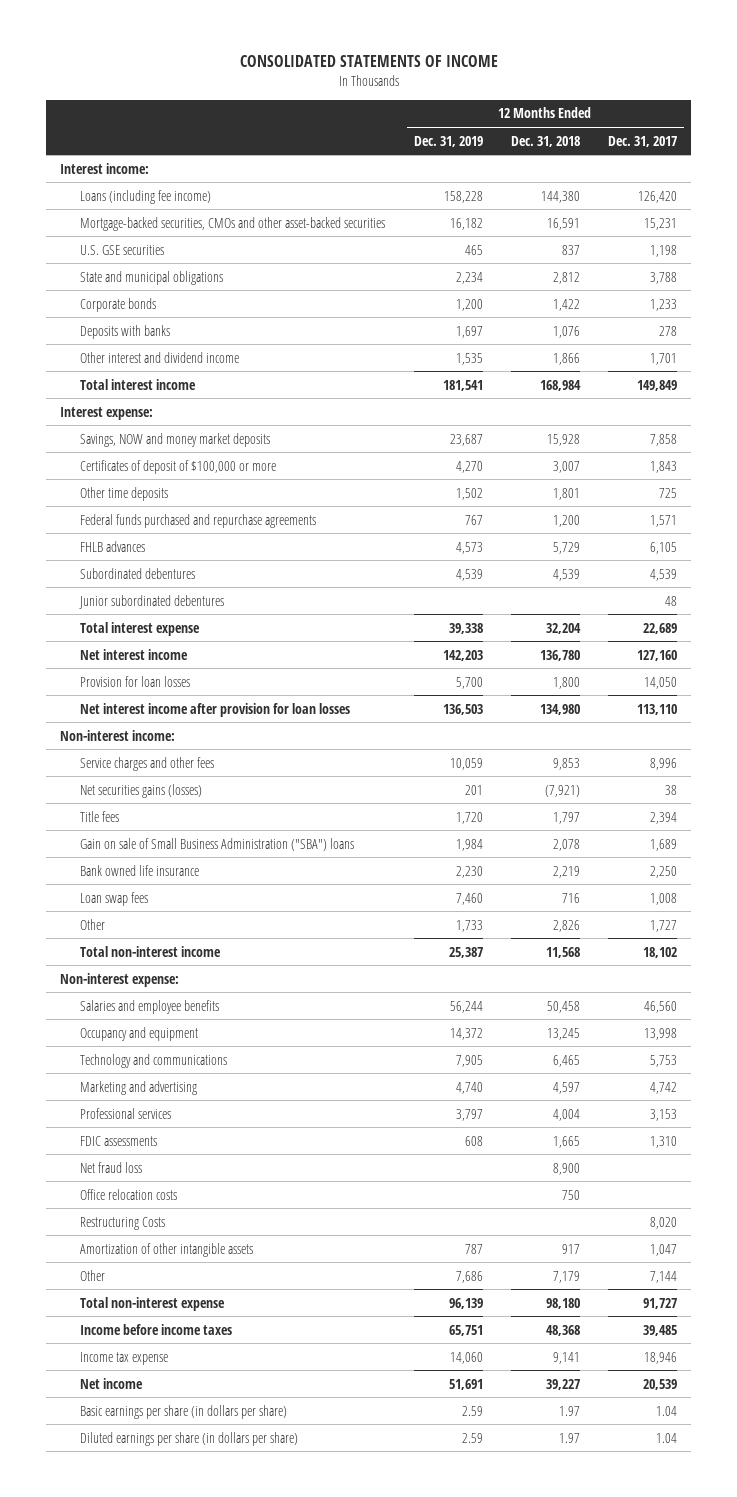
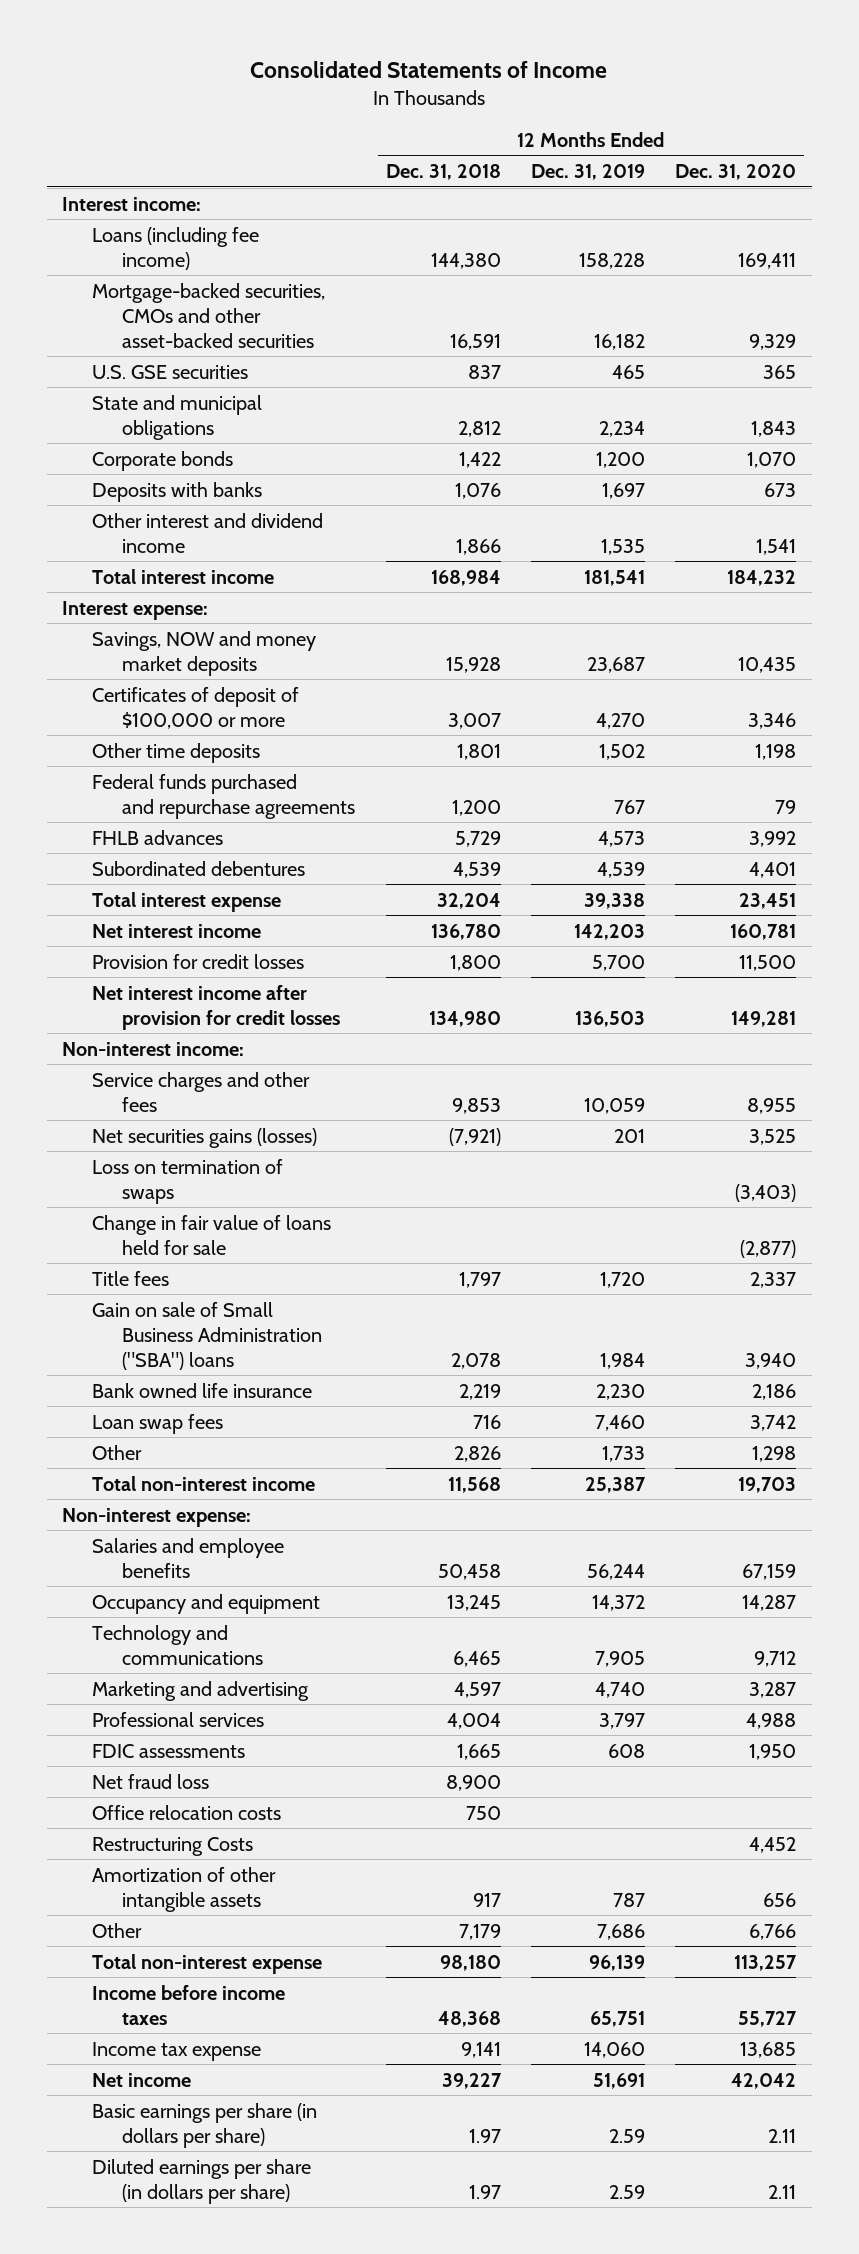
- CONSOLIDATED STATEMENTS OF INCOME
+ Consolidated Statements of Income
- | 12 Months Ended Dec. 31, 2019 | 12 Months Ended Dec. 31, 2018 | 12 Months Ended Dec. 31, 2017
+ | 12 Months Ended Dec. 31, 2018 | 12 Months Ended Dec. 31, 2019 | 12 Months Ended Dec. 31, 2020
- Junior subordinated debentures | | | 48
- Provision for loan losses | 5,700 | 1,800 | 14,050
- Net interest income after provision for loan losses | 136,503 | 134,980 | 113,110
+ Provision for credit losses | 1,800 | 5,700 | 11,500
+ Net interest income after provision for credit losses | 134,980 | 136,503 | 149,281
+ Loss on termination of swaps | | | (3,403)
+ Change in fair value of loans held for sale | | | (2,877)

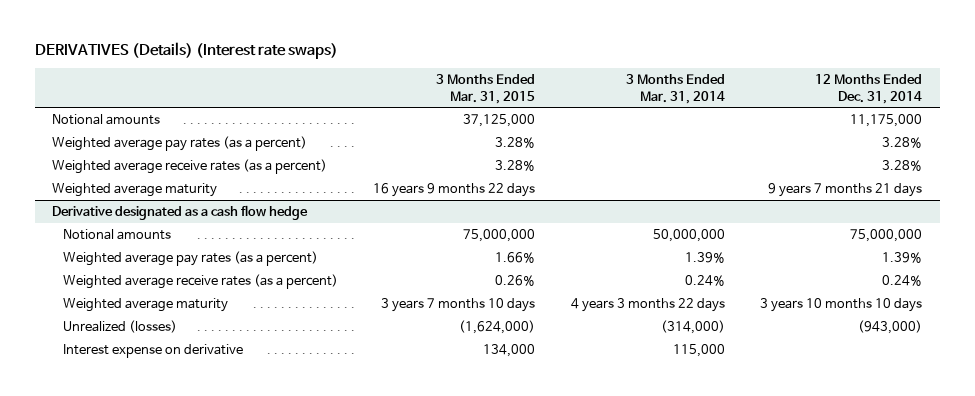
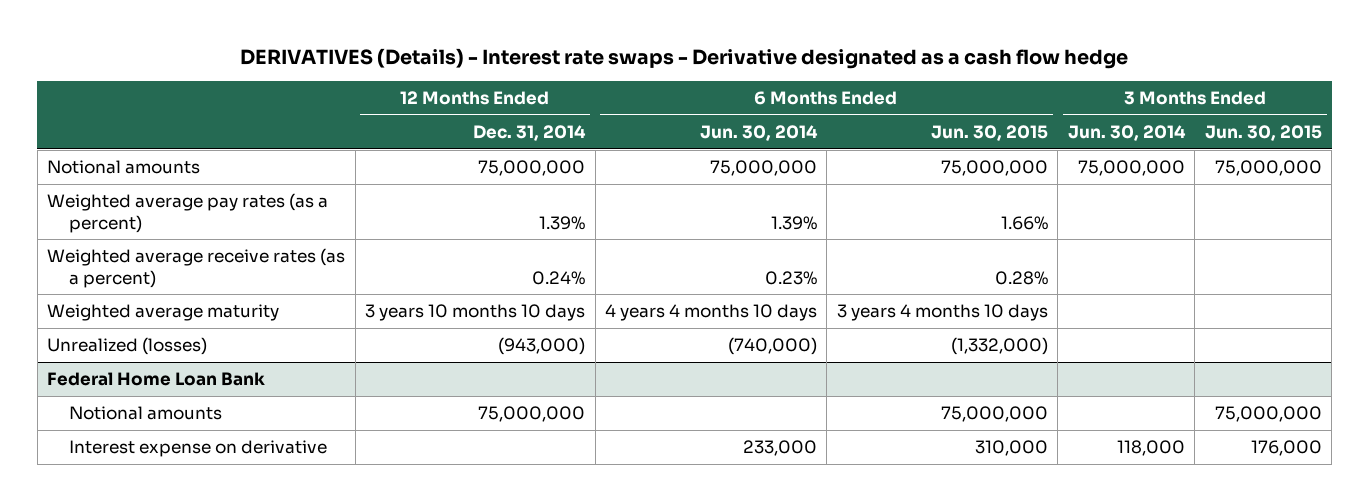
- DERIVATIVES (Details) (Interest rate swaps)
+ DERIVATIVES (Details) - Interest rate swaps - Derivative designated as a cash flow hedge
- | 3 Months Ended Mar. 31, 2015 | 3 Months Ended Mar. 31, 2014 | 12 Months Ended Dec. 31, 2014
+ | 12 Months Ended Dec. 31, 2014 | 6 Months Ended Jun. 30, 2014 | 6 Months Ended Jun. 30, 2015 | 3 Months Ended Jun. 30, 2014 | 3 Months Ended Jun. 30, 2015
- Notional amounts | 37,125,000 | | 11,175,000
- Weighted average pay rates (as a percent) | 3.28% | | 3.28%
- Weighted average receive rates (as a percent) | 3.28% | | 3.28%
- Weighted average maturity | 16 years 9 months 22 days | | 9 years 7 months 21 days
- Derivative designated as a cash flow hedge
+ Federal Home Loan Bank
+ Notional amounts | 75,000,000 | | 75,000,000 | | 75,000,000

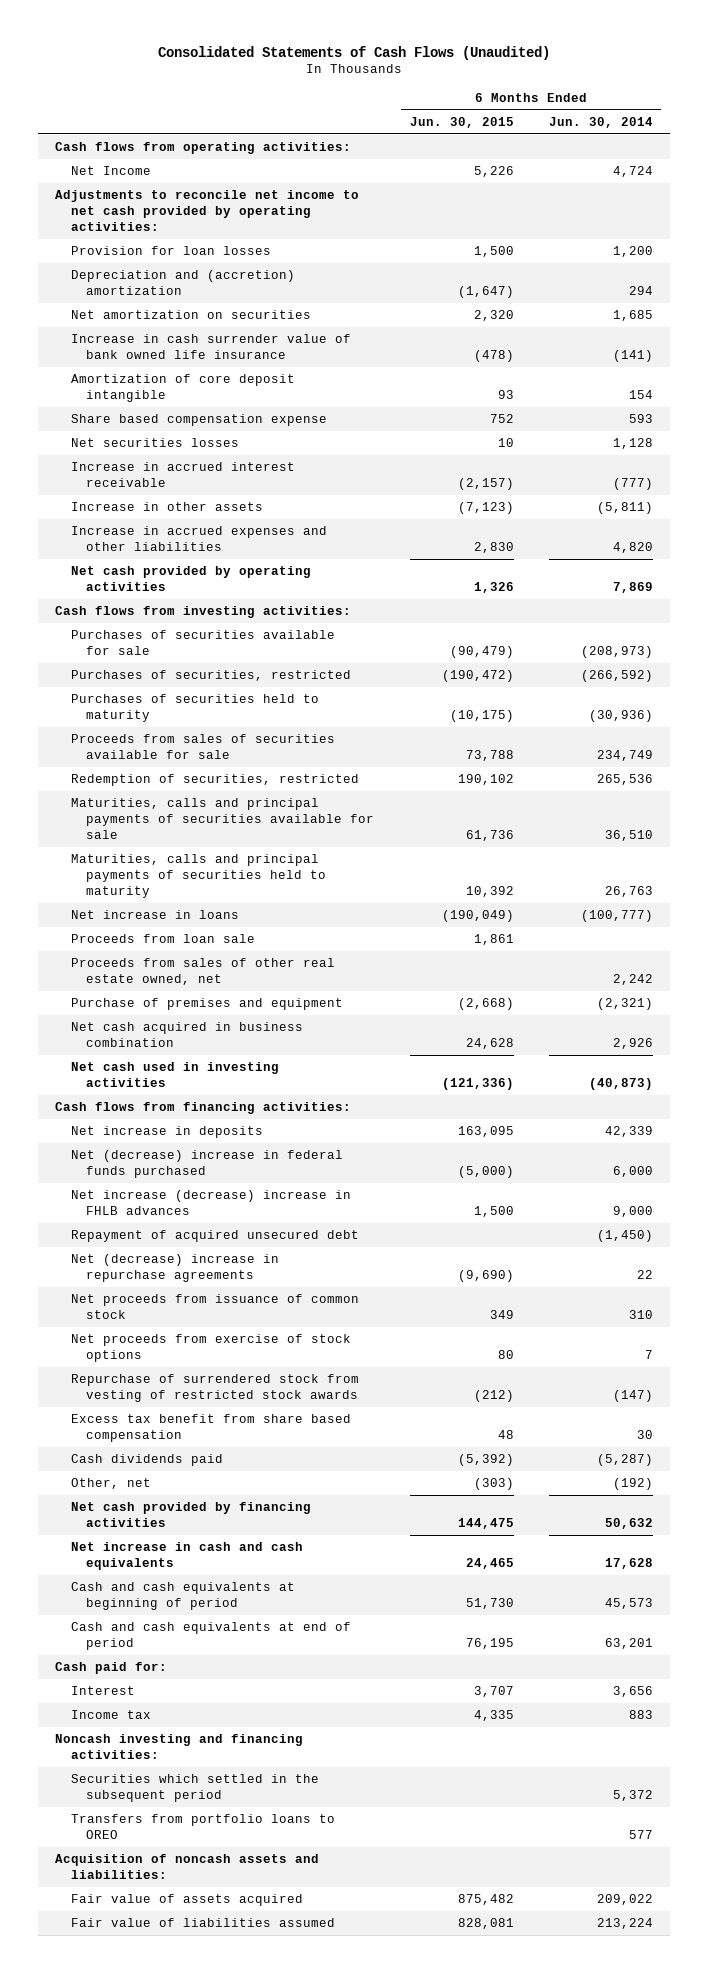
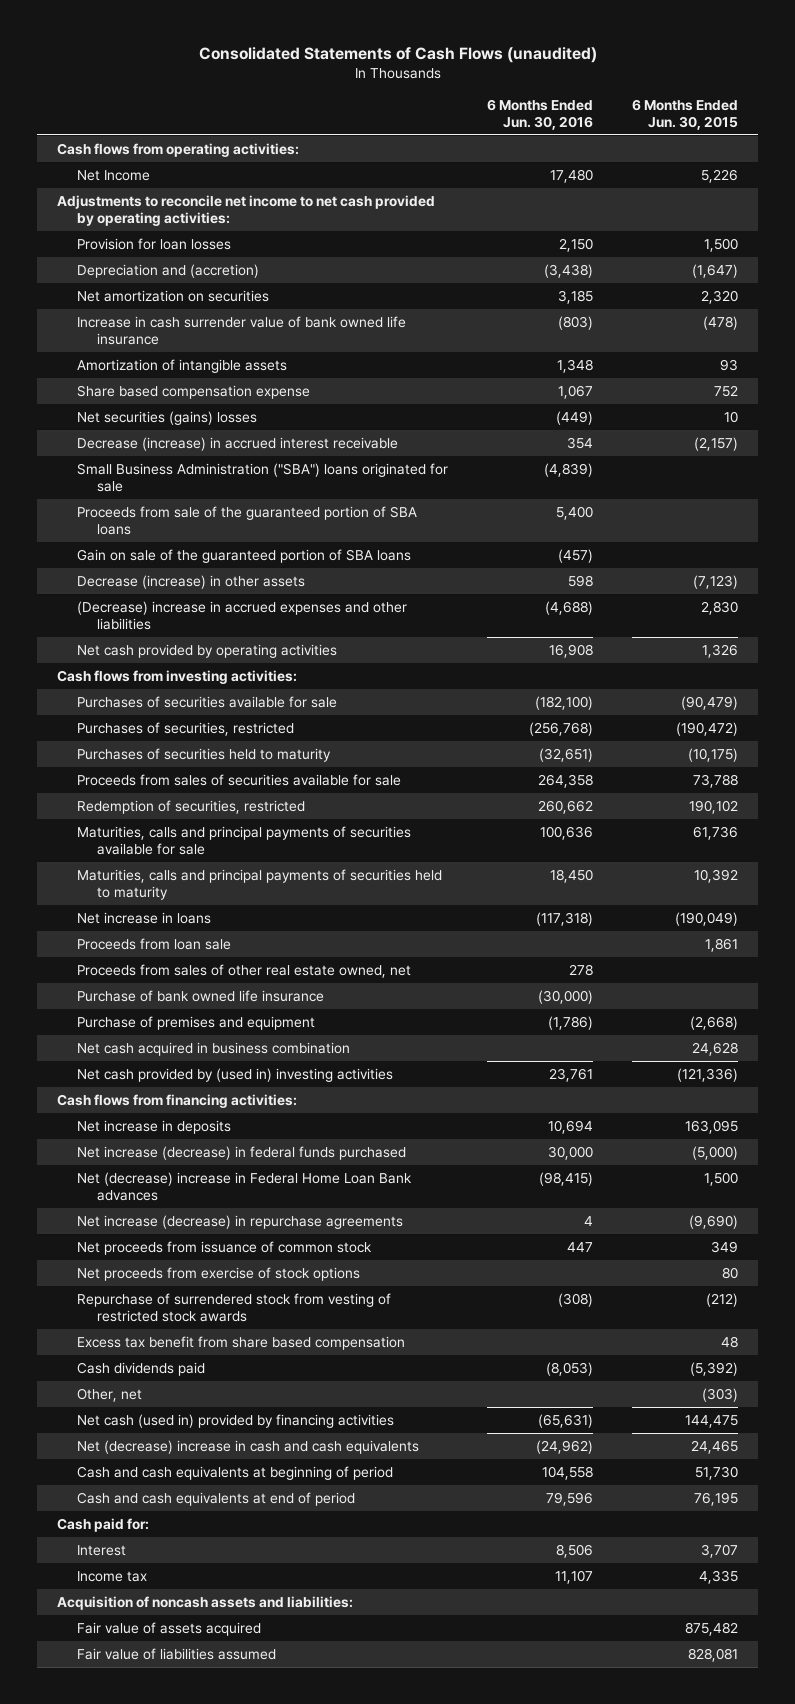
- Consolidated Statements of Cash Flows (Unaudited)
+ Consolidated Statements of Cash Flows (unaudited)
- | 6 Months Ended Jun. 30, 2015 | 6 Months Ended Jun. 30, 2014
+ | 6 Months Ended Jun. 30, 2016 | 6 Months Ended Jun. 30, 2015
- Depreciation and (accretion) amortization | (1,647) | 294
+ Depreciation and (accretion) | (3,438) | (1,647)
- Amortization of core deposit intangible | 93 | 154
+ Amortization of intangible assets | 1,348 | 93
- Net securities losses | 10 | 1,128
- Increase in accrued interest receivable | (2,157) | (777)
- Increase in other assets | (7,123) | (5,811)
- Increase in accrued expenses and other liabilities | 2,830 | 4,820
+ Net securities (gains) losses | (449) | 10
+ Decrease (increase) in accrued interest receivable | 354 | (2,157)
+ Small Business Administration ("SBA") loans originated for sale | (4,839) |
+ Proceeds from sale of the guaranteed portion of SBA loans | 5,400 |
+ Gain on sale of the guaranteed portion of SBA loans | (457) |
+ Decrease (increase) in other assets | 598 | (7,123)
+ (Decrease) increase in accrued expenses and other liabilities | (4,688) | 2,830
+ Purchase of bank owned life insurance | (30,000) |
- Net cash used in investing activities | (121,336) | (40,873)
+ Net cash provided by (used in) investing activities | 23,761 | (121,336)
- Net (decrease) increase in federal funds purchased | (5,000) | 6,000
- Net increase (decrease) increase in FHLB advances | 1,500 | 9,000
- Repayment of acquired unsecured debt | | (1,450)
- Net (decrease) increase in repurchase agreements | (9,690) | 22
+ Net increase (decrease) in federal funds purchased | 30,000 | (5,000)
+ Net (decrease) increase in Federal Home Loan Bank advances | (98,415) | 1,500
+ Net increase (decrease) in repurchase agreements | 4 | (9,690)
- Net cash provided by financing activities | 144,475 | 50,632
- Net increase in cash and cash equivalents | 24,465 | 17,628
+ Net cash (used in) provided by financing activities | (65,631) | 144,475
+ Net (decrease) increase in cash and cash equivalents | (24,962) | 24,465
- Noncash investing and financing activities:
- Securities which settled in the subsequent period | | 5,372
- Transfers from portfolio loans to OREO | | 577

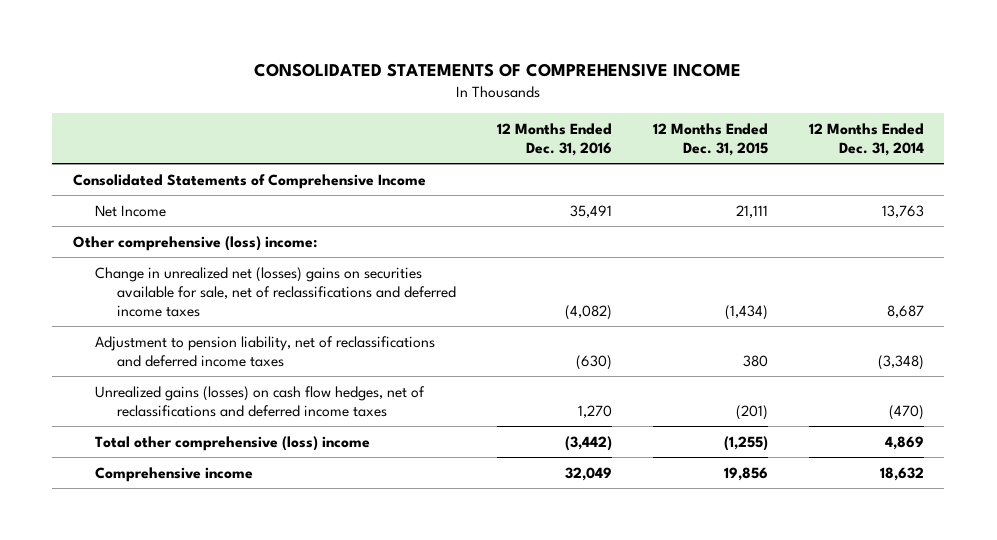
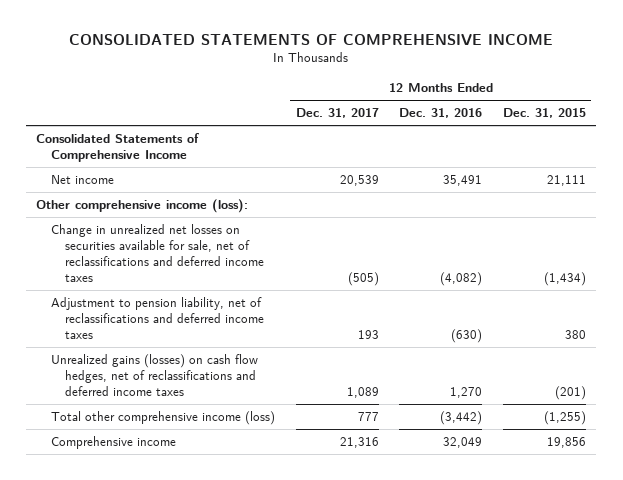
- | 12 Months Ended Dec. 31, 2016 | 12 Months Ended Dec. 31, 2015 | 12 Months Ended Dec. 31, 2014
+ | 12 Months Ended Dec. 31, 2017 | 12 Months Ended Dec. 31, 2016 | 12 Months Ended Dec. 31, 2015
- Net Income | 35,491 | 21,111 | 13,763
- Other comprehensive (loss) income:
- Change in unrealized net (losses) gains on securities available for sale, net of reclassifications and deferred income taxes | (4,082) | (1,434) | 8,687
+ Net income | 20,539 | 35,491 | 21,111
+ Other comprehensive income (loss):
+ Change in unrealized net losses on securities available for sale, net of reclassifications and deferred income taxes | (505) | (4,082) | (1,434)
- Total other comprehensive (loss) income | (3,442) | (1,255) | 4,869
+ Total other comprehensive income (loss) | 777 | (3,442) | (1,255)

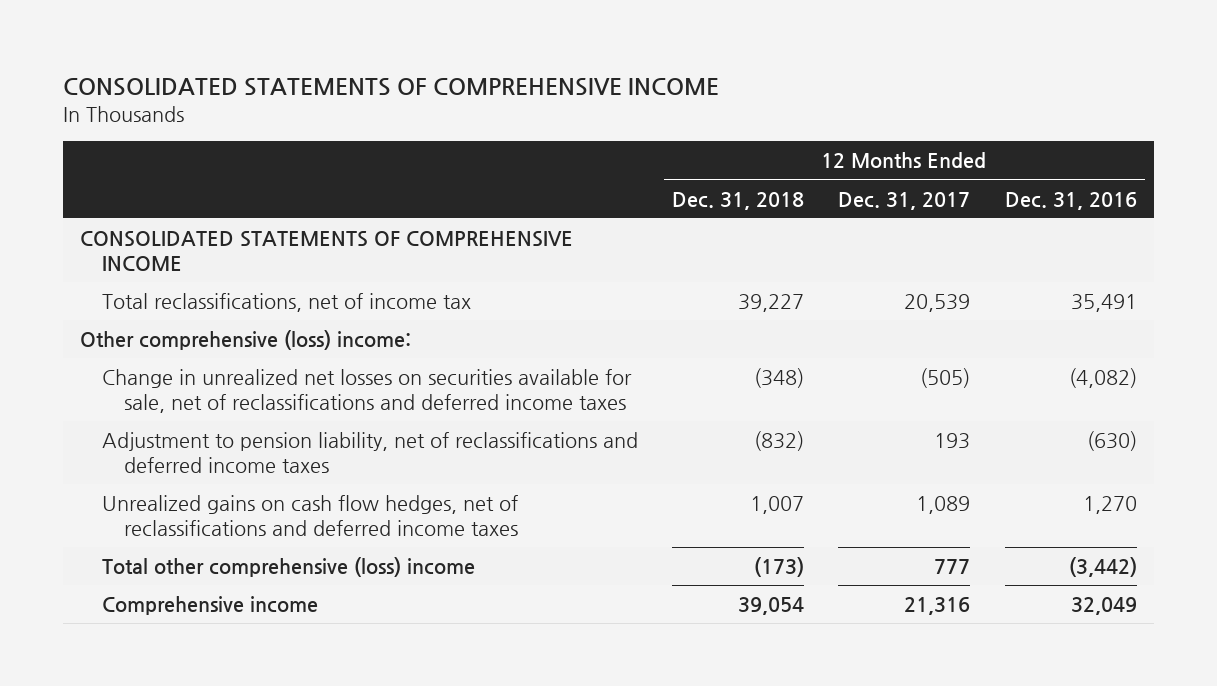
- | 12 Months Ended Dec. 31, 2017 | 12 Months Ended Dec. 31, 2016 | 12 Months Ended Dec. 31, 2015
+ | 12 Months Ended Dec. 31, 2018 | 12 Months Ended Dec. 31, 2017 | 12 Months Ended Dec. 31, 2016
- Consolidated Statements of Comprehensive Income
- Net income | 20,539 | 35,491 | 21,111
- Other comprehensive income (loss):
+ CONSOLIDATED STATEMENTS OF COMPREHENSIVE INCOME
+ Total reclassifications, net of income tax | 39,227 | 20,539 | 35,491
+ Other comprehensive (loss) income:
- Unrealized gains (losses) on cash flow hedges, net of reclassifications and deferred income taxes | 1,089 | 1,270 | (201)
- Total other comprehensive income (loss) | 777 | (3,442) | (1,255)
+ Unrealized gains on cash flow hedges, net of reclassifications and deferred income taxes | 1,007 | 1,089 | 1,270
+ Total other comprehensive (loss) income | (173) | 777 | (3,442)

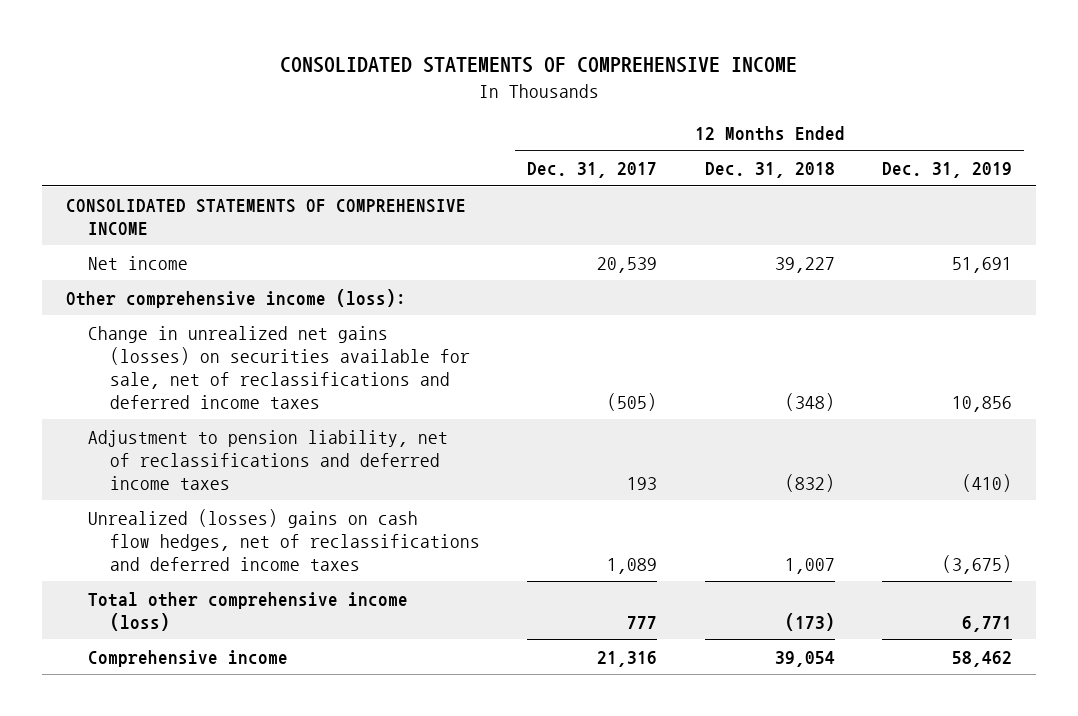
- | 12 Months Ended Dec. 31, 2018 | 12 Months Ended Dec. 31, 2017 | 12 Months Ended Dec. 31, 2016
+ | 12 Months Ended Dec. 31, 2017 | 12 Months Ended Dec. 31, 2018 | 12 Months Ended Dec. 31, 2019
- Total reclassifications, net of income tax | 39,227 | 20,539 | 35,491
- Other comprehensive (loss) income:
- Change in unrealized net losses on securities available for sale, net of reclassifications and deferred income taxes | (348) | (505) | (4,082)
+ Net income | 20,539 | 39,227 | 51,691
+ Other comprehensive income (loss):
+ Change in unrealized net gains (losses) on securities available for sale, net of reclassifications and deferred income taxes | (505) | (348) | 10,856
- Unrealized gains on cash flow hedges, net of reclassifications and deferred income taxes | 1,007 | 1,089 | 1,270
- Total other comprehensive (loss) income | (173) | 777 | (3,442)
+ Unrealized (losses) gains on cash flow hedges, net of reclassifications and deferred income taxes | 1,089 | 1,007 | (3,675)
+ Total other comprehensive income (loss) | 777 | (173) | 6,771

